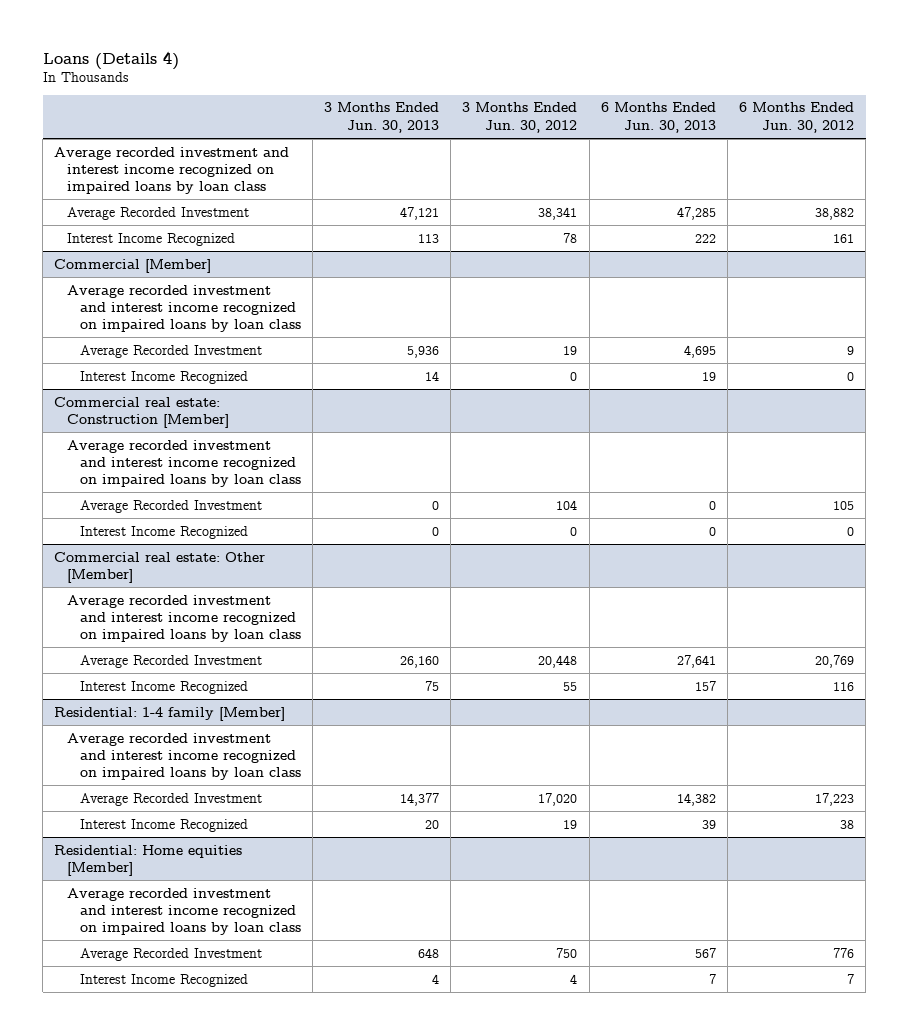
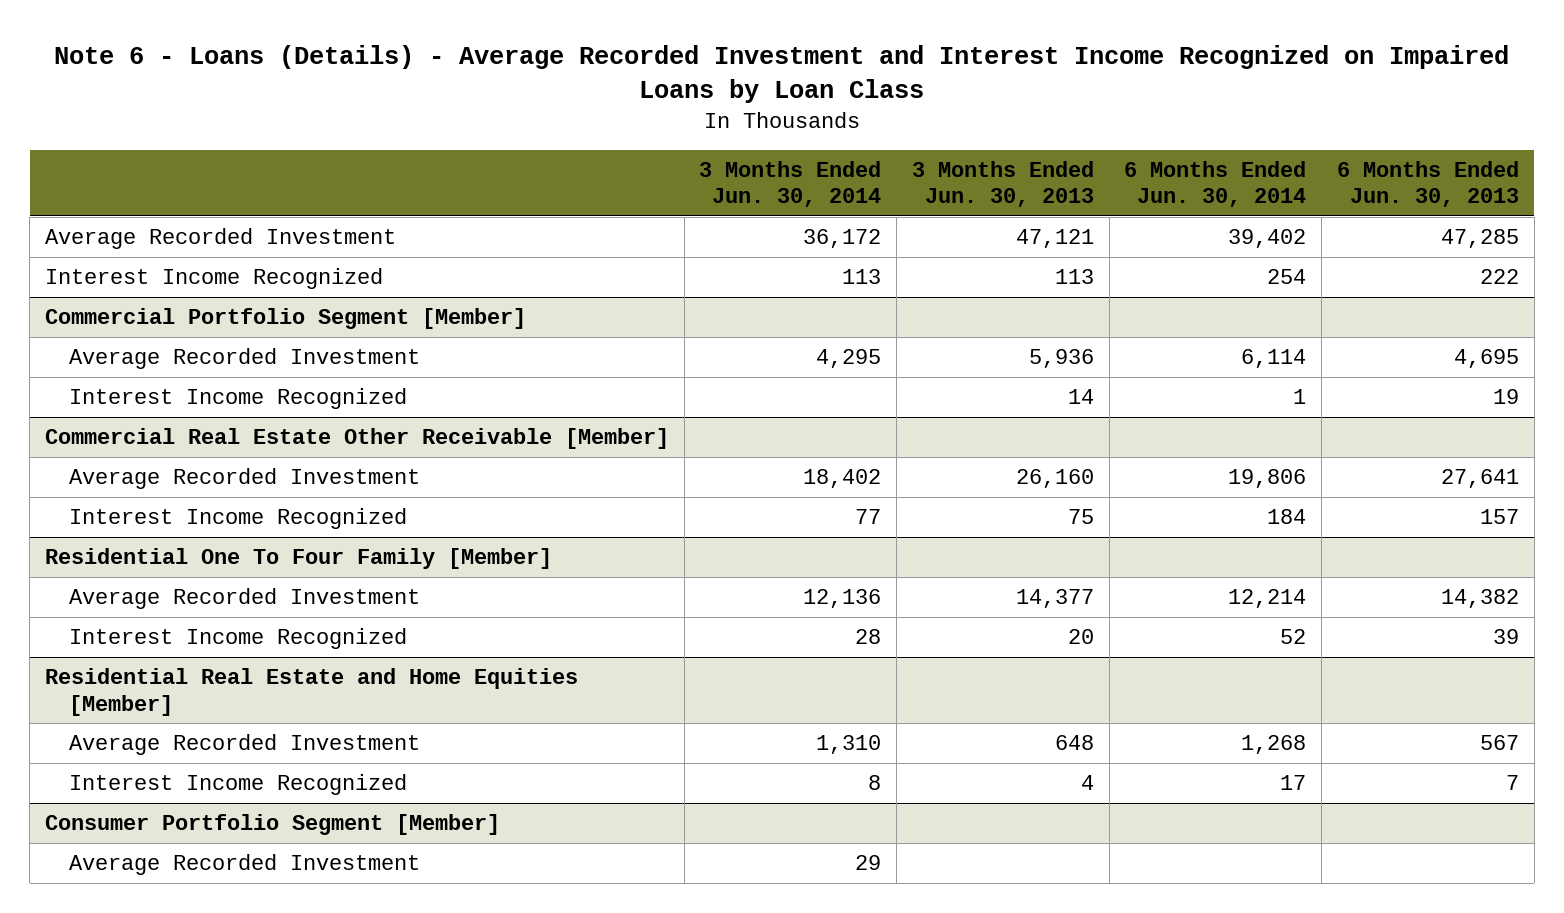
- Loans (Details 4)
+ Note 6 - Loans (Details) - Average Recorded Investment and Interest Income Recognized on Impaired Loans by Loan Class
- | 3 Months Ended Jun. 30, 2013 | 3 Months Ended Jun. 30, 2012 | 6 Months Ended Jun. 30, 2013 | 6 Months Ended Jun. 30, 2012
+ | 3 Months Ended Jun. 30, 2014 | 3 Months Ended Jun. 30, 2013 | 6 Months Ended Jun. 30, 2014 | 6 Months Ended Jun. 30, 2013
- Average recorded investment and interest income recognized on impaired loans by loan class
- Commercial [Member]
- Average recorded investment and interest income recognized on impaired loans by loan class
+ Commercial Portfolio Segment [Member]
- Commercial real estate: Construction [Member]
- Average recorded investment and interest income recognized on impaired loans by loan class
- Average Recorded Investment | 0 | 104 | 0 | 105
- Interest Income Recognized | 0 | 0 | 0 | 0
- Commercial real estate: Other [Member]
- Average recorded investment and interest income recognized on impaired loans by loan class
+ Commercial Real Estate Other Receivable [Member]
- Residential: 1-4 family [Member]
- Average recorded investment and interest income recognized on impaired loans by loan class
+ Residential One To Four Family [Member]
- Residential: Home equities [Member]
- Average recorded investment and interest income recognized on impaired loans by loan class
+ Residential Real Estate and Home Equities [Member]
+ Consumer Portfolio Segment [Member]
+ Average Recorded Investment | 29 | | |

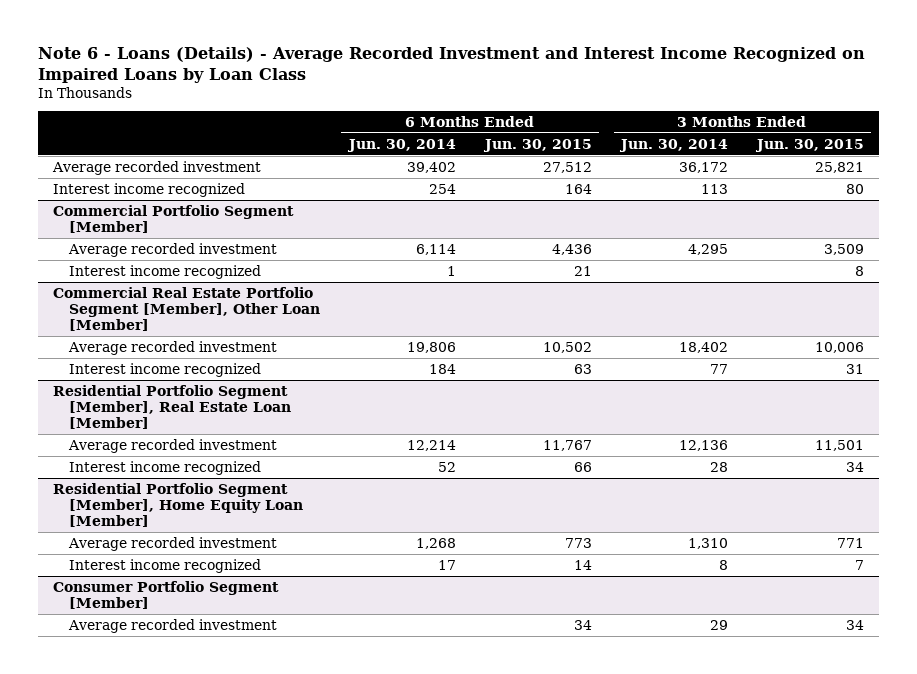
- | 3 Months Ended Jun. 30, 2014 | 3 Months Ended Jun. 30, 2013 | 6 Months Ended Jun. 30, 2014 | 6 Months Ended Jun. 30, 2013
+ | 6 Months Ended Jun. 30, 2014 | 6 Months Ended Jun. 30, 2015 | 3 Months Ended Jun. 30, 2014 | 3 Months Ended Jun. 30, 2015
- Average Recorded Investment | 36,172 | 47,121 | 39,402 | 47,285
- Interest Income Recognized | 113 | 113 | 254 | 222
+ Average recorded investment | 39,402 | 27,512 | 36,172 | 25,821
+ Interest income recognized | 254 | 164 | 113 | 80
@ Commercial Portfolio Segment [Member]
- Average Recorded Investment | 4,295 | 5,936 | 6,114 | 4,695
- Interest Income Recognized | | 14 | 1 | 19
- Commercial Real Estate Other Receivable [Member]
- Average Recorded Investment | 18,402 | 26,160 | 19,806 | 27,641
- Interest Income Recognized | 77 | 75 | 184 | 157
- Residential One To Four Family [Member]
- Average Recorded Investment | 12,136 | 14,377 | 12,214 | 14,382
- Interest Income Recognized | 28 | 20 | 52 | 39
- Residential Real Estate and Home Equities [Member]
- Average Recorded Investment | 1,310 | 648 | 1,268 | 567
- Interest Income Recognized | 8 | 4 | 17 | 7
@ Commercial Portfolio Segment [Member]
+ Average recorded investment | 6,114 | 4,436 | 4,295 | 3,509
+ Interest income recognized | 1 | 21 | | 8
+ Commercial Real Estate Portfolio Segment [Member], Other Loan [Member]
+ Average recorded investment | 19,806 | 10,502 | 18,402 | 10,006
+ Interest income recognized | 184 | 63 | 77 | 31
+ Residential Portfolio Segment [Member], Real Estate Loan [Member]
+ Average recorded investment | 12,214 | 11,767 | 12,136 | 11,501
+ Interest income recognized | 52 | 66 | 28 | 34
+ Residential Portfolio Segment [Member], Home Equity Loan [Member]
+ Average recorded investment | 1,268 | 773 | 1,310 | 771
+ Interest income recognized | 17 | 14 | 8 | 7
@ Consumer Portfolio Segment [Member]
- Average Recorded Investment | 29 | | |
+ Average recorded investment | | 34 | 29 | 34

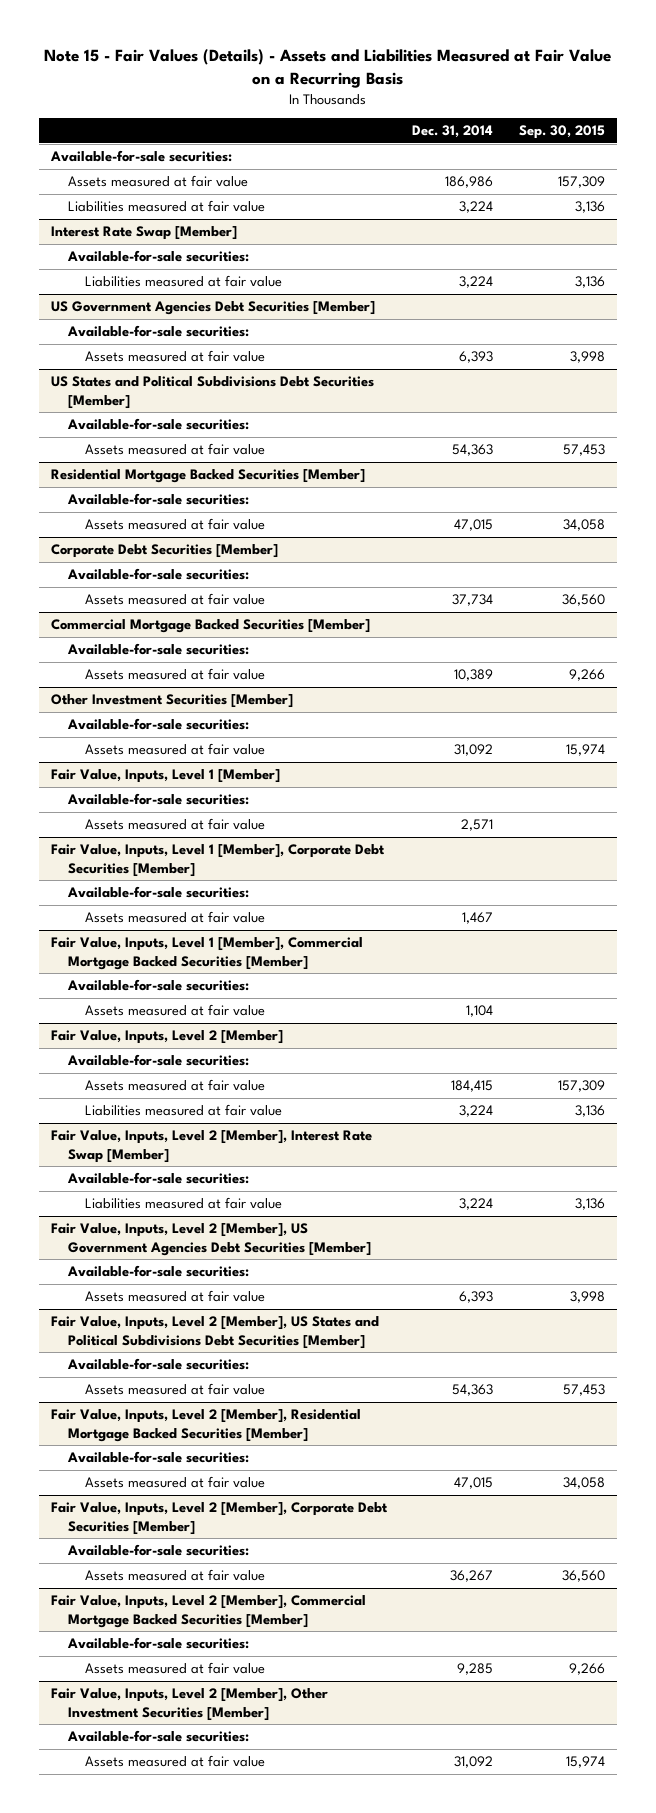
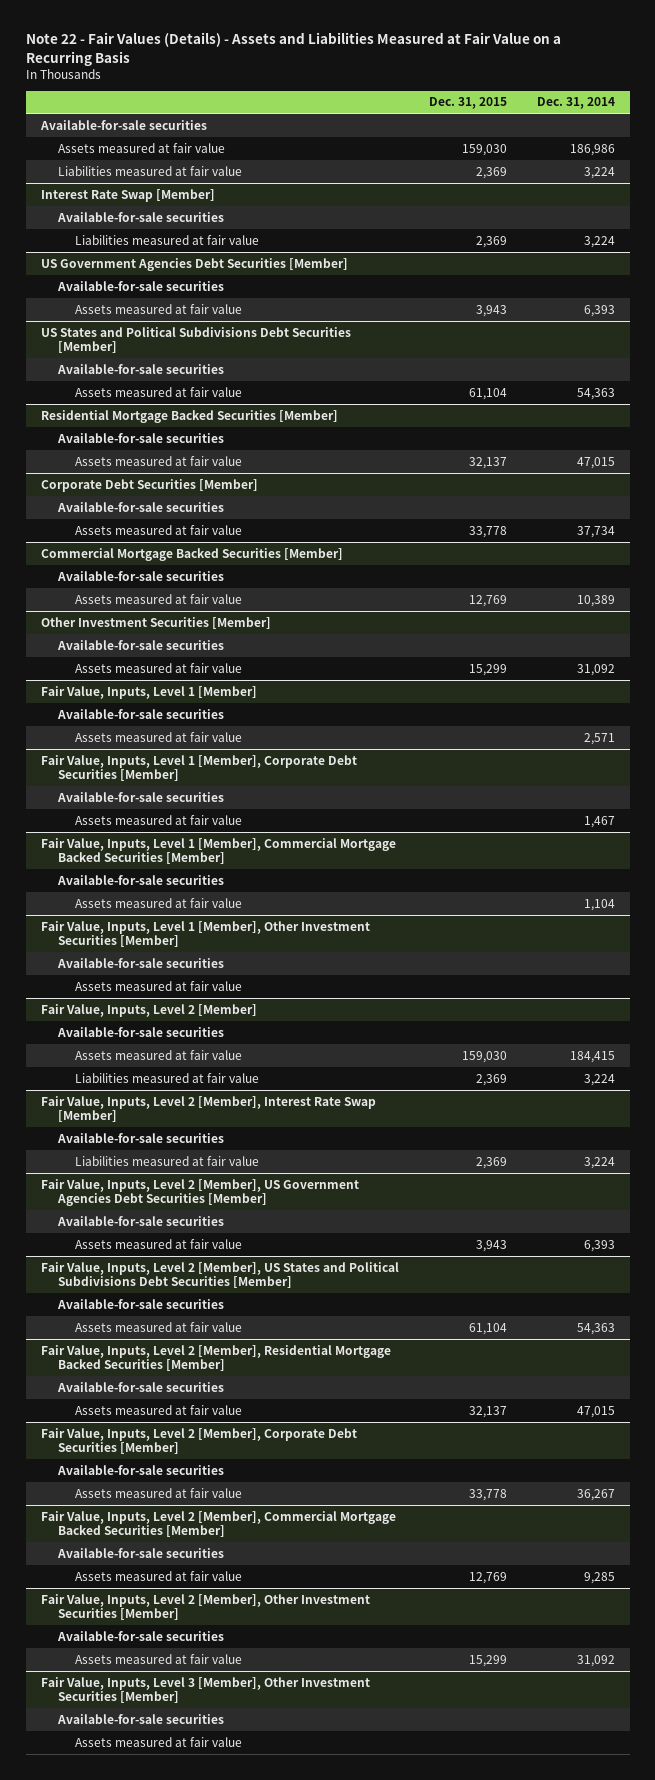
- Note 15 - Fair Values (Details) - Assets and Liabilities Measured at Fair Value on a Recurring Basis
+ Note 22 - Fair Values (Details) - Assets and Liabilities Measured at Fair Value on a Recurring Basis
- | Dec. 31, 2014 | Sep. 30, 2015
+ | Dec. 31, 2015 | Dec. 31, 2014
- Available-for-sale securities:
+ Available-for-sale securities
@ Interest Rate Swap [Member]
- Available-for-sale securities:
+ Available-for-sale securities
@ US Government Agencies Debt Securities [Member]
- Available-for-sale securities:
+ Available-for-sale securities
@ US States and Political Subdivisions Debt Securities [Member]
- Available-for-sale securities:
+ Available-for-sale securities
@ Residential Mortgage Backed Securities [Member]
- Available-for-sale securities:
+ Available-for-sale securities
@ Corporate Debt Securities [Member]
- Available-for-sale securities:
+ Available-for-sale securities
@ Commercial Mortgage Backed Securities [Member]
- Available-for-sale securities:
+ Available-for-sale securities
@ Other Investment Securities [Member]
- Available-for-sale securities:
+ Available-for-sale securities
@ Fair Value, Inputs, Level 1 [Member]
- Available-for-sale securities:
+ Available-for-sale securities
@ Fair Value, Inputs, Level 1 [Member], Corporate Debt Securities [Member]
- Available-for-sale securities:
+ Available-for-sale securities
@ Fair Value, Inputs, Level 1 [Member], Commercial Mortgage Backed Securities [Member]
- Available-for-sale securities:
+ Available-for-sale securities
+ Fair Value, Inputs, Level 1 [Member], Other Investment Securities [Member]
+ Available-for-sale securities
+ Assets measured at fair value
@ Fair Value, Inputs, Level 2 [Member]
- Available-for-sale securities:
+ Available-for-sale securities
@ Fair Value, Inputs, Level 2 [Member], Interest Rate Swap [Member]
- Available-for-sale securities:
+ Available-for-sale securities
@ Fair Value, Inputs, Level 2 [Member], US Government Agencies Debt Securities [Member]
- Available-for-sale securities:
+ Available-for-sale securities
@ Fair Value, Inputs, Level 2 [Member], US States and Political Subdivisions Debt Securities [Member]
- Available-for-sale securities:
+ Available-for-sale securities
@ Fair Value, Inputs, Level 2 [Member], Residential Mortgage Backed Securities [Member]
- Available-for-sale securities:
+ Available-for-sale securities
@ Fair Value, Inputs, Level 2 [Member], Corporate Debt Securities [Member]
- Available-for-sale securities:
+ Available-for-sale securities
@ Fair Value, Inputs, Level 2 [Member], Commercial Mortgage Backed Securities [Member]
- Available-for-sale securities:
+ Available-for-sale securities
@ Fair Value, Inputs, Level 2 [Member], Other Investment Securities [Member]
- Available-for-sale securities:
+ Available-for-sale securities
+ Fair Value, Inputs, Level 3 [Member], Other Investment Securities [Member]
+ Available-for-sale securities
+ Assets measured at fair value

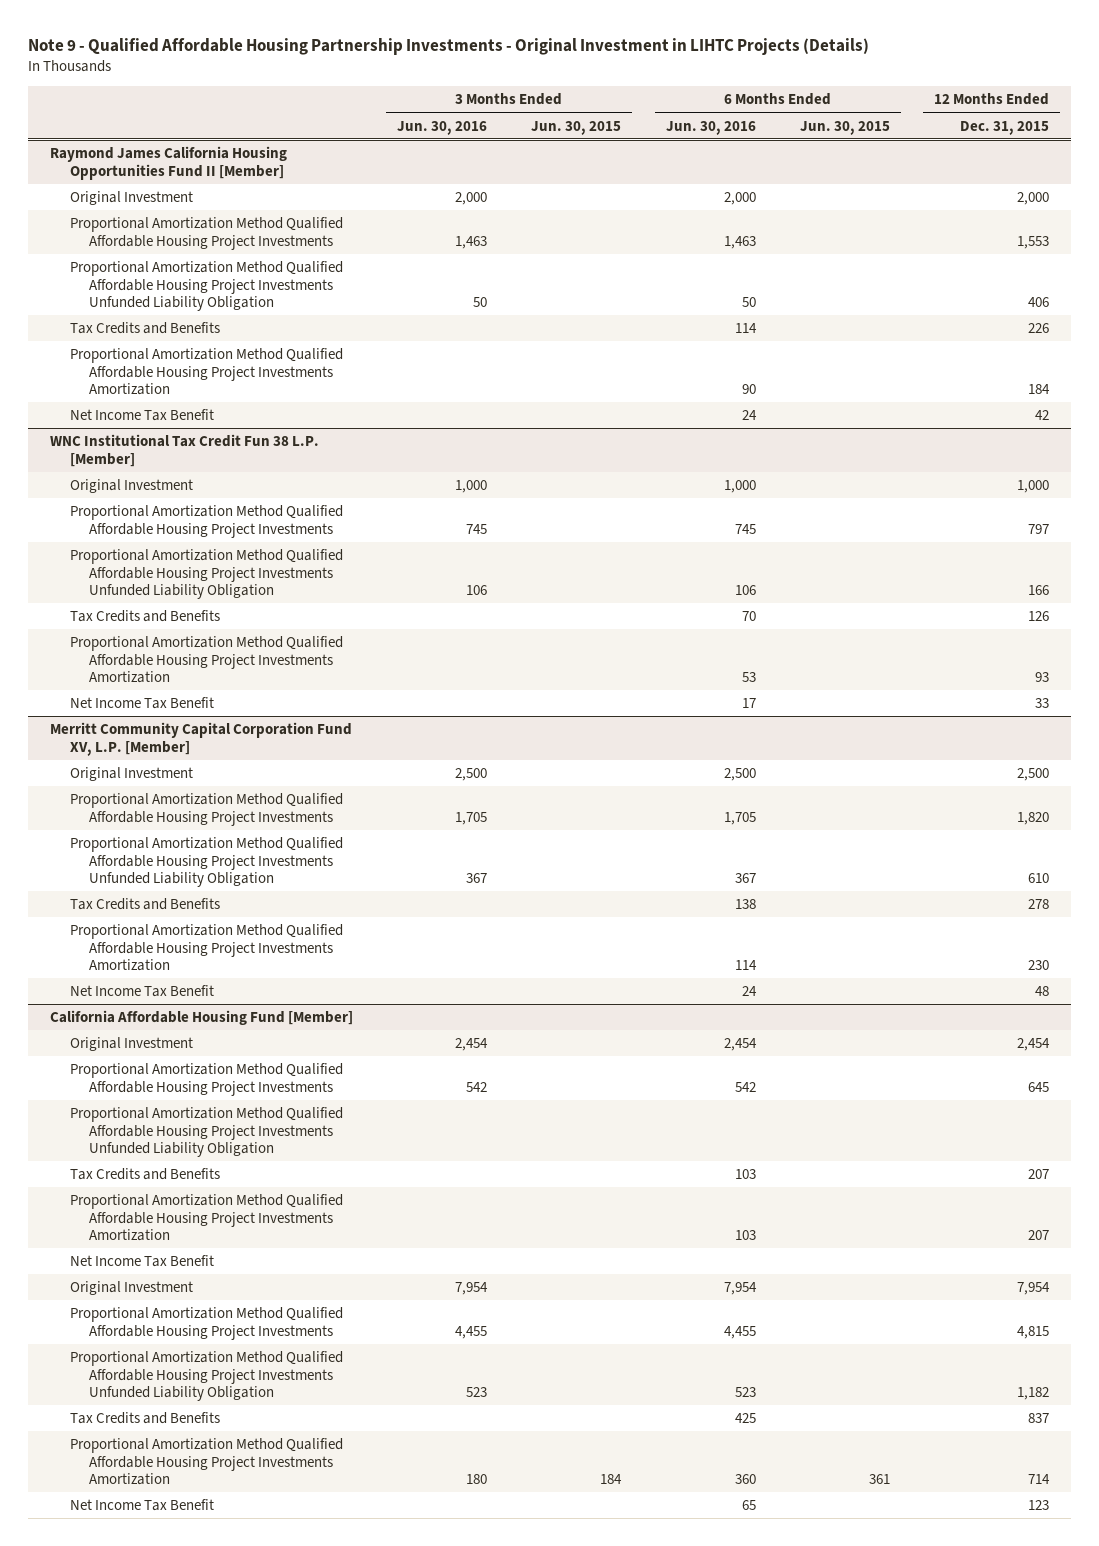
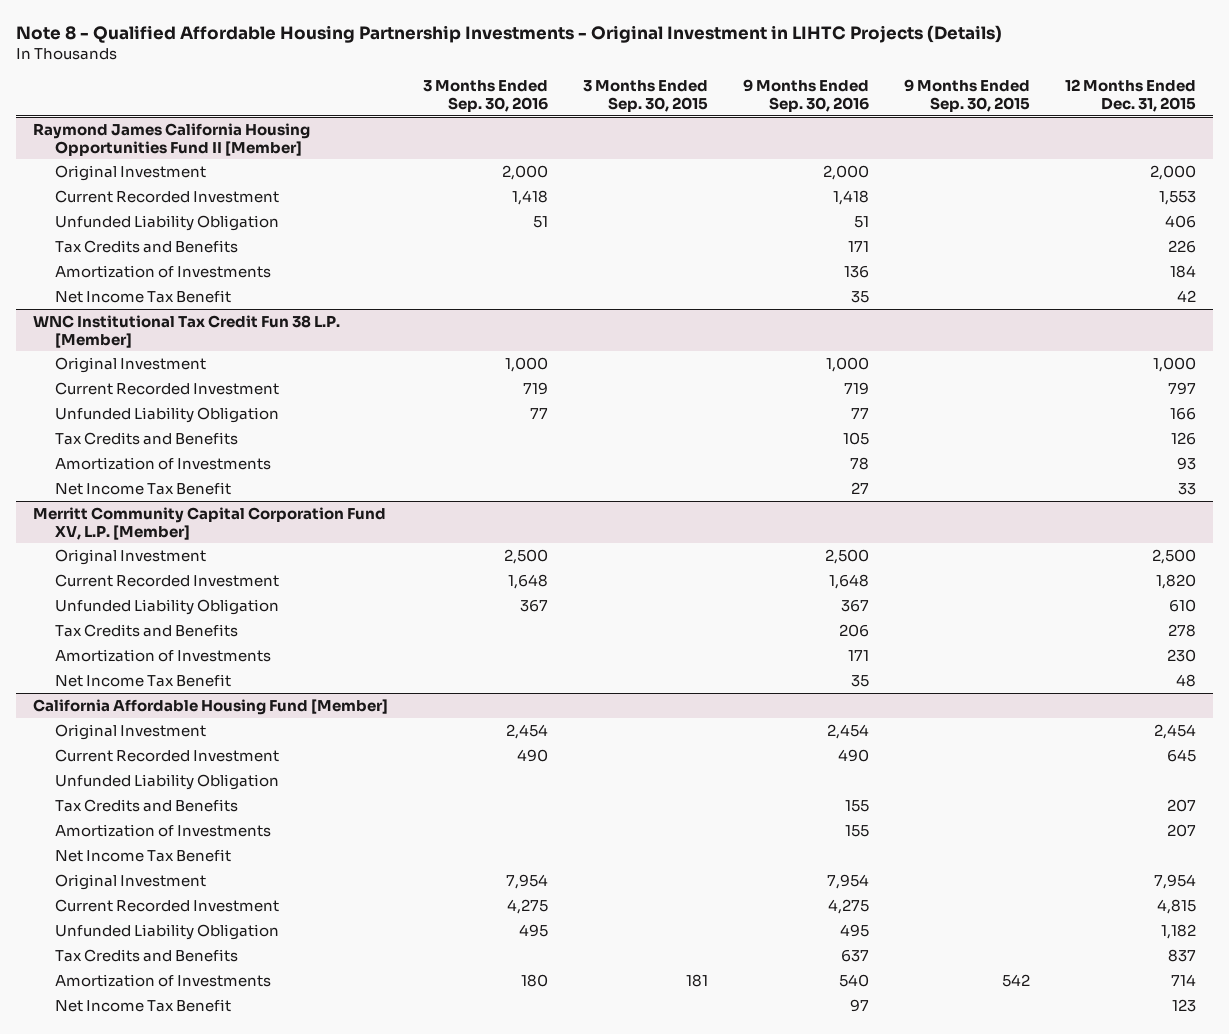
- Note 9 - Qualified Affordable Housing Partnership Investments - Original Investment in LIHTC Projects (Details)
+ Note 8 - Qualified Affordable Housing Partnership Investments - Original Investment in LIHTC Projects (Details)
- | 3 Months Ended Jun. 30, 2016 | 3 Months Ended Jun. 30, 2015 | 6 Months Ended Jun. 30, 2016 | 6 Months Ended Jun. 30, 2015 | 12 Months Ended Dec. 31, 2015
+ | 3 Months Ended Sep. 30, 2016 | 3 Months Ended Sep. 30, 2015 | 9 Months Ended Sep. 30, 2016 | 9 Months Ended Sep. 30, 2015 | 12 Months Ended Dec. 31, 2015
@ Raymond James California Housing Opportunities Fund II [Member]
- Proportional Amortization Method Qualified Affordable Housing Project Investments | 1,463 | | 1,463 | | 1,553
- Proportional Amortization Method Qualified Affordable Housing Project Investments Unfunded Liability Obligation | 50 | | 50 | | 406
+ Current Recorded Investment | 1,418 | | 1,418 | | 1,553
+ Unfunded Liability Obligation | 51 | | 51 | | 406
- Proportional Amortization Method Qualified Affordable Housing Project Investments Amortization | | | 90 | | 184
+ Amortization of Investments | | | 136 | | 184
@ WNC Institutional Tax Credit Fun 38 L.P. [Member]
- Proportional Amortization Method Qualified Affordable Housing Project Investments | 745 | | 745 | | 797
- Proportional Amortization Method Qualified Affordable Housing Project Investments Unfunded Liability Obligation | 106 | | 106 | | 166
+ Current Recorded Investment | 719 | | 719 | | 797
+ Unfunded Liability Obligation | 77 | | 77 | | 166
- Proportional Amortization Method Qualified Affordable Housing Project Investments Amortization | | | 53 | | 93
+ Amortization of Investments | | | 78 | | 93
@ Merritt Community Capital Corporation Fund XV, L.P. [Member]
- Proportional Amortization Method Qualified Affordable Housing Project Investments | 1,705 | | 1,705 | | 1,820
- Proportional Amortization Method Qualified Affordable Housing Project Investments Unfunded Liability Obligation | 367 | | 367 | | 610
+ Current Recorded Investment | 1,648 | | 1,648 | | 1,820
+ Unfunded Liability Obligation | 367 | | 367 | | 610
- Proportional Amortization Method Qualified Affordable Housing Project Investments Amortization | | | 114 | | 230
+ Amortization of Investments | | | 171 | | 230
@ California Affordable Housing Fund [Member]
- Proportional Amortization Method Qualified Affordable Housing Project Investments | 542 | | 542 | | 645
- Proportional Amortization Method Qualified Affordable Housing Project Investments Unfunded Liability Obligation
+ Current Recorded Investment | 490 | | 490 | | 645
+ Unfunded Liability Obligation
- Proportional Amortization Method Qualified Affordable Housing Project Investments Amortization | | | 103 | | 207
+ Amortization of Investments | | | 155 | | 207
- Proportional Amortization Method Qualified Affordable Housing Project Investments | 4,455 | | 4,455 | | 4,815
- Proportional Amortization Method Qualified Affordable Housing Project Investments Unfunded Liability Obligation | 523 | | 523 | | 1,182
+ Current Recorded Investment | 4,275 | | 4,275 | | 4,815
+ Unfunded Liability Obligation | 495 | | 495 | | 1,182
- Proportional Amortization Method Qualified Affordable Housing Project Investments Amortization | 180 | 184 | 360 | 361 | 714
+ Amortization of Investments | 180 | 181 | 540 | 542 | 714

